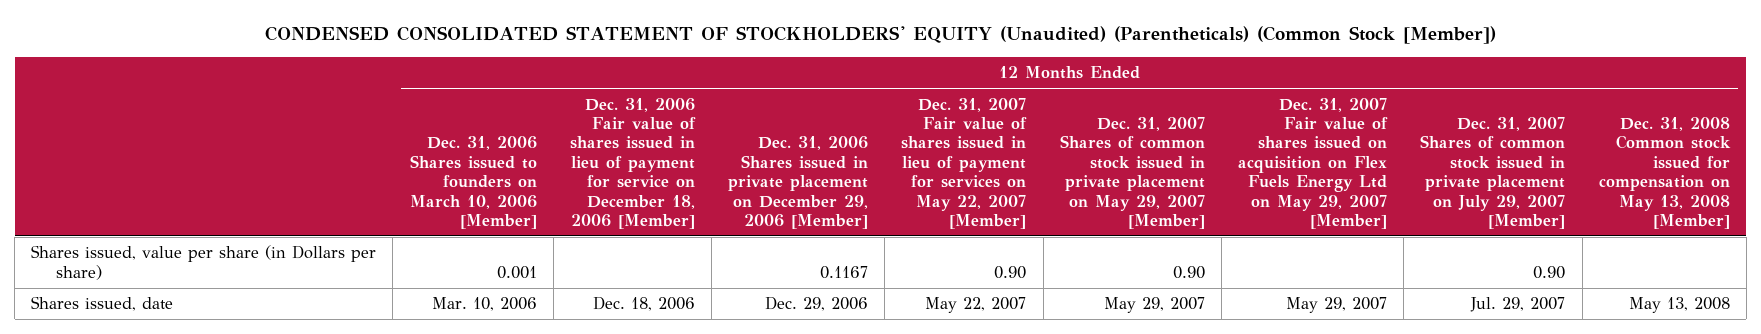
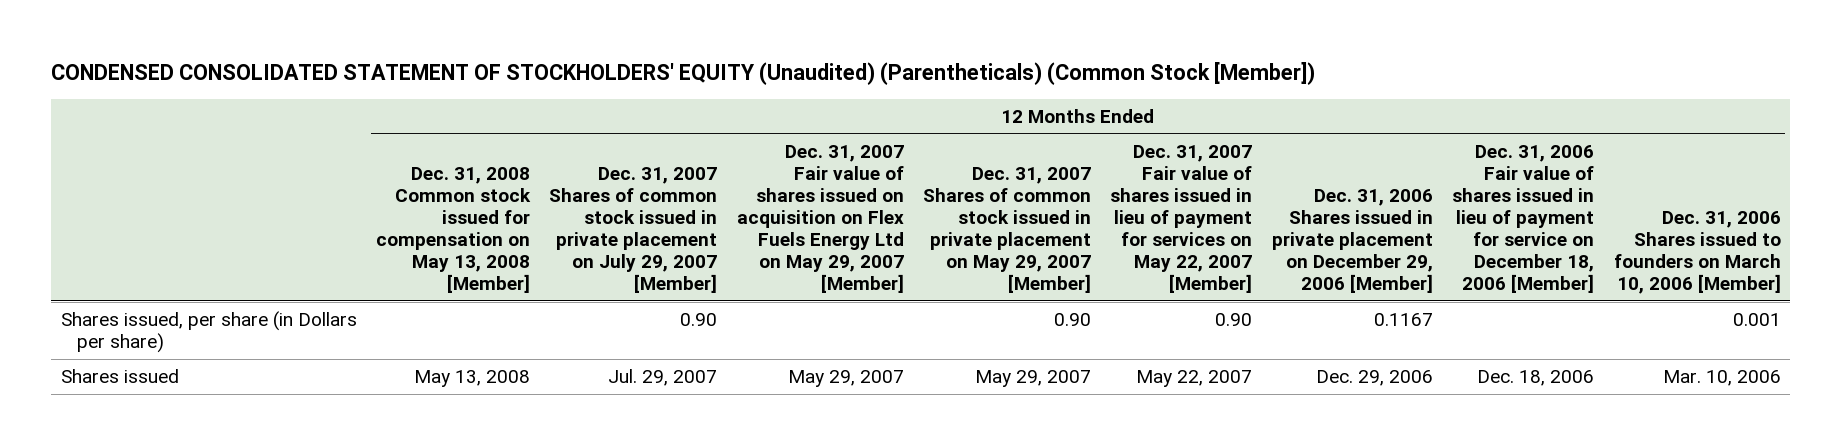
- | 12 Months Ended Dec. 31, 2006 Shares issued to founders on March 10, 2006 [Member] | 12 Months Ended Dec. 31, 2006 Fair value of shares issued in lieu of payment for service on December 18, 2006 [Member] | 12 Months Ended Dec. 31, 2006 Shares issued in private placement on December 29, 2006 [Member] | 12 Months Ended Dec. 31, 2007 Fair value of shares issued in lieu of payment for services on May 22, 2007 [Member] | 12 Months Ended Dec. 31, 2007 Shares of common stock issued in private placement on May 29, 2007 [Member] | 12 Months Ended Dec. 31, 2007 Fair value of shares issued on acquisition on Flex Fuels Energy Ltd on May 29, 2007 [Member] | 12 Months Ended Dec. 31, 2007 Shares of common stock issued in private placement on July 29, 2007 [Member] | 12 Months Ended Dec. 31, 2008 Common stock issued for compensation on May 13, 2008 [Member]
+ | 12 Months Ended Dec. 31, 2008 Common stock issued for compensation on May 13, 2008 [Member] | 12 Months Ended Dec. 31, 2007 Shares of common stock issued in private placement on July 29, 2007 [Member] | 12 Months Ended Dec. 31, 2007 Fair value of shares issued on acquisition on Flex Fuels Energy Ltd on May 29, 2007 [Member] | 12 Months Ended Dec. 31, 2007 Shares of common stock issued in private placement on May 29, 2007 [Member] | 12 Months Ended Dec. 31, 2007 Fair value of shares issued in lieu of payment for services on May 22, 2007 [Member] | 12 Months Ended Dec. 31, 2006 Shares issued in private placement on December 29, 2006 [Member] | 12 Months Ended Dec. 31, 2006 Fair value of shares issued in lieu of payment for service on December 18, 2006 [Member] | 12 Months Ended Dec. 31, 2006 Shares issued to founders on March 10, 2006 [Member]
- Shares issued, value per share (in Dollars per share) | 0.001 | | 0.1167 | 0.90 | 0.90 | | 0.90 |
- Shares issued, date | Mar. 10, 2006 | Dec. 18, 2006 | Dec. 29, 2006 | May 22, 2007 | May 29, 2007 | May 29, 2007 | Jul. 29, 2007 | May 13, 2008
+ Shares issued, per share (in Dollars per share) | | 0.90 | | 0.90 | 0.90 | 0.1167 | | 0.001
+ Shares issued | May 13, 2008 | Jul. 29, 2007 | May 29, 2007 | May 29, 2007 | May 22, 2007 | Dec. 29, 2006 | Dec. 18, 2006 | Mar. 10, 2006

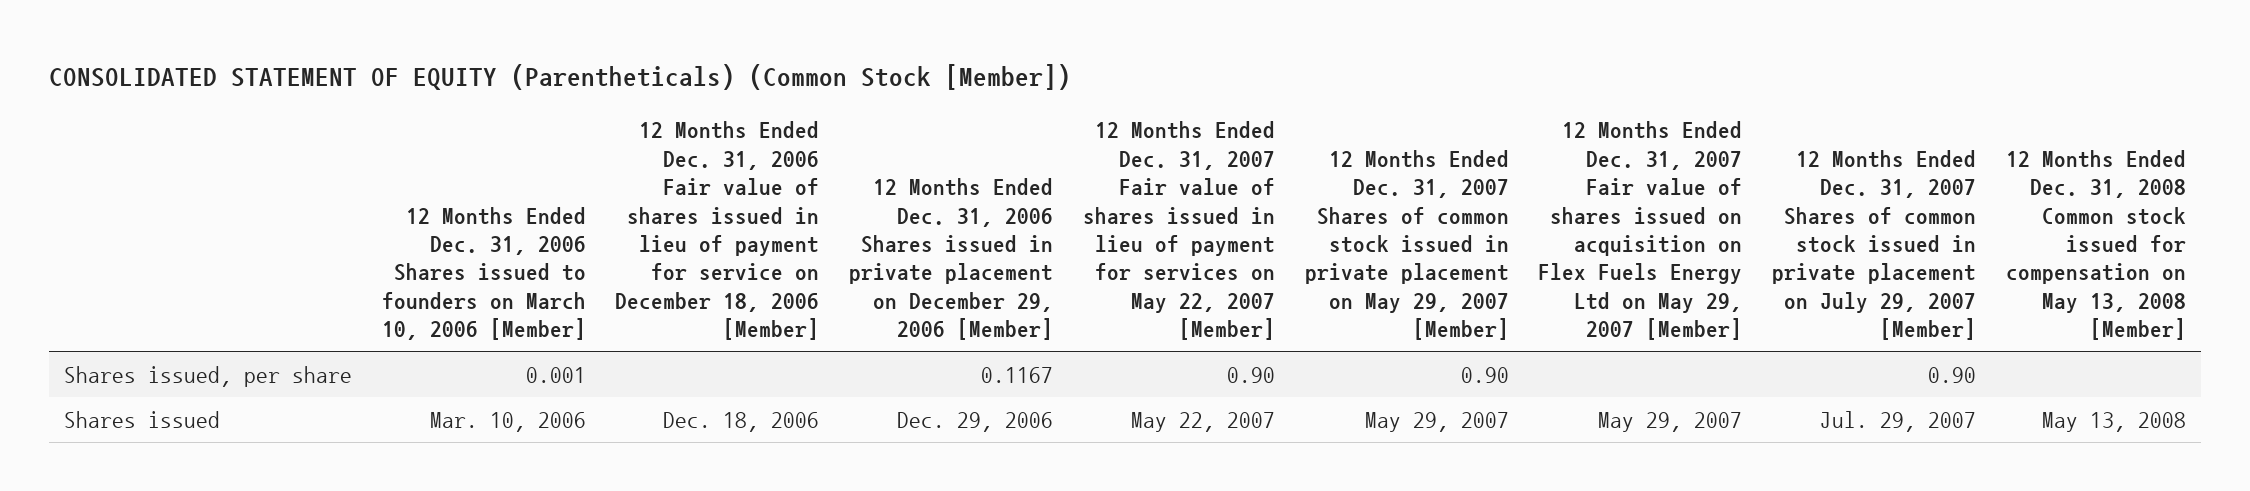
- CONDENSED CONSOLIDATED STATEMENT OF STOCKHOLDERS' EQUITY (Unaudited) (Parentheticals) (Common Stock [Member])
+ CONSOLIDATED STATEMENT OF EQUITY (Parentheticals) (Common Stock [Member])
- | 12 Months Ended Dec. 31, 2008 Common stock issued for compensation on May 13, 2008 [Member] | 12 Months Ended Dec. 31, 2007 Shares of common stock issued in private placement on July 29, 2007 [Member] | 12 Months Ended Dec. 31, 2007 Fair value of shares issued on acquisition on Flex Fuels Energy Ltd on May 29, 2007 [Member] | 12 Months Ended Dec. 31, 2007 Shares of common stock issued in private placement on May 29, 2007 [Member] | 12 Months Ended Dec. 31, 2007 Fair value of shares issued in lieu of payment for services on May 22, 2007 [Member] | 12 Months Ended Dec. 31, 2006 Shares issued in private placement on December 29, 2006 [Member] | 12 Months Ended Dec. 31, 2006 Fair value of shares issued in lieu of payment for service on December 18, 2006 [Member] | 12 Months Ended Dec. 31, 2006 Shares issued to founders on March 10, 2006 [Member]
+ | 12 Months Ended Dec. 31, 2006 Shares issued to founders on March 10, 2006 [Member] | 12 Months Ended Dec. 31, 2006 Fair value of shares issued in lieu of payment for service on December 18, 2006 [Member] | 12 Months Ended Dec. 31, 2006 Shares issued in private placement on December 29, 2006 [Member] | 12 Months Ended Dec. 31, 2007 Fair value of shares issued in lieu of payment for services on May 22, 2007 [Member] | 12 Months Ended Dec. 31, 2007 Shares of common stock issued in private placement on May 29, 2007 [Member] | 12 Months Ended Dec. 31, 2007 Fair value of shares issued on acquisition on Flex Fuels Energy Ltd on May 29, 2007 [Member] | 12 Months Ended Dec. 31, 2007 Shares of common stock issued in private placement on July 29, 2007 [Member] | 12 Months Ended Dec. 31, 2008 Common stock issued for compensation on May 13, 2008 [Member]
- Shares issued, per share (in Dollars per share) | | 0.90 | | 0.90 | 0.90 | 0.1167 | | 0.001
+ Shares issued, per share | 0.001 | | 0.1167 | 0.90 | 0.90 | | 0.90 |

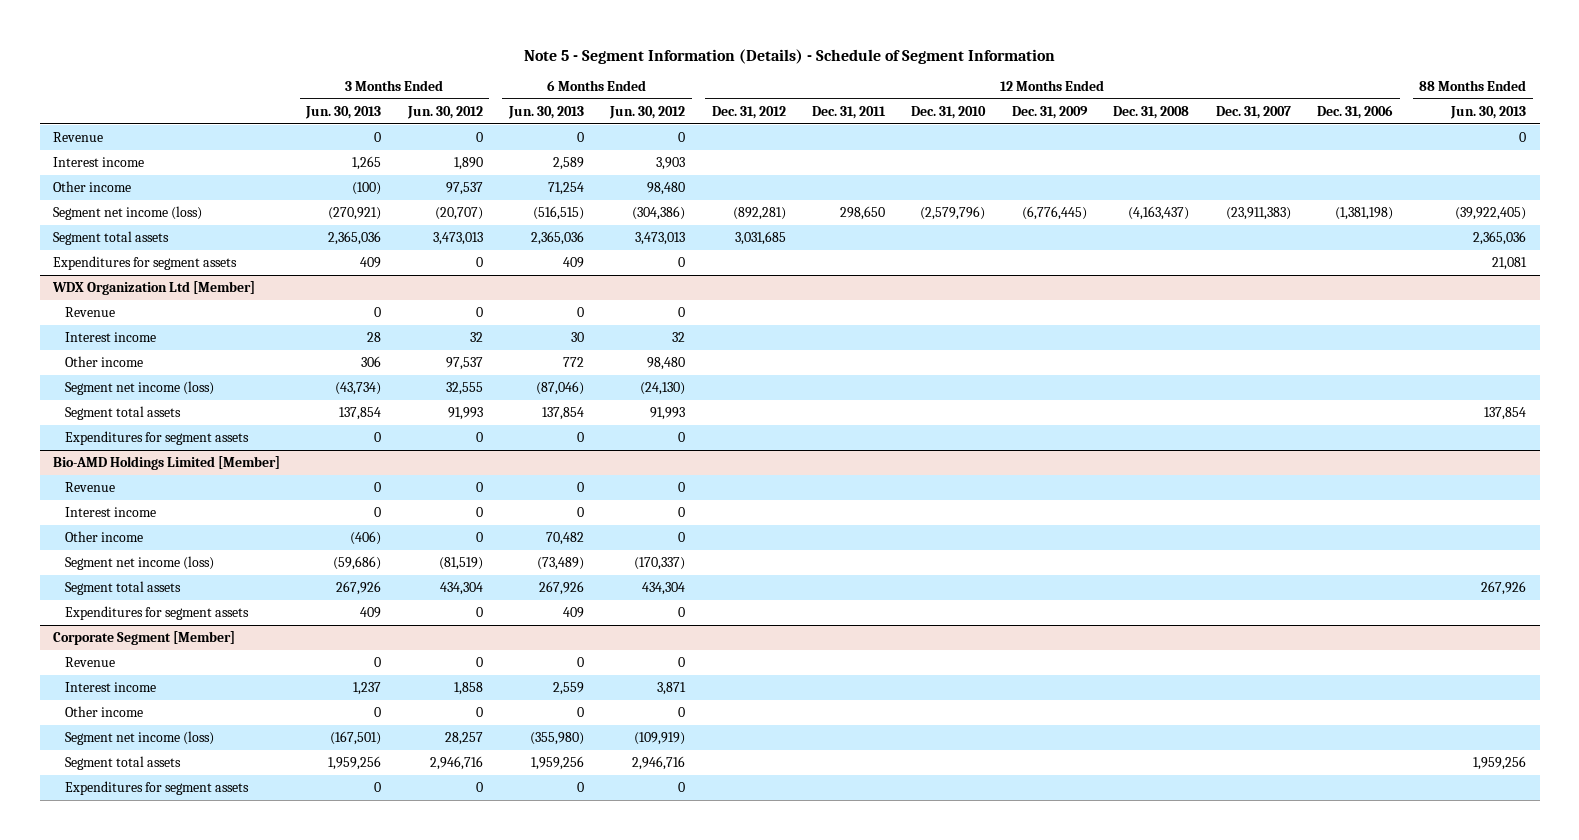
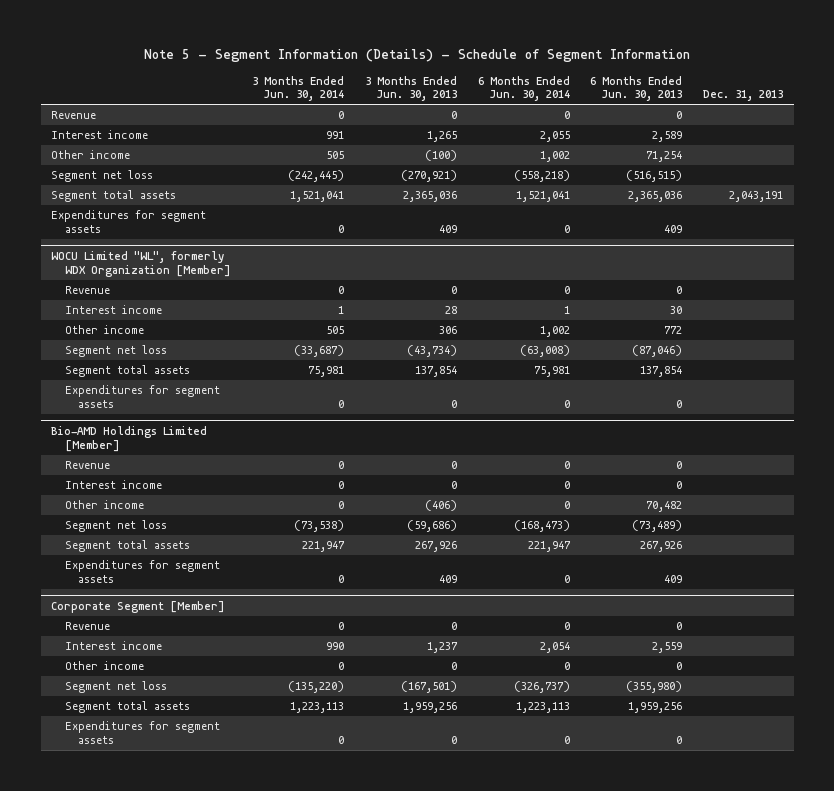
- | 3 Months Ended Jun. 30, 2013 | 3 Months Ended Jun. 30, 2012 | 6 Months Ended Jun. 30, 2013 | 6 Months Ended Jun. 30, 2012 | 12 Months Ended Dec. 31, 2012 | 12 Months Ended Dec. 31, 2011 | 12 Months Ended Dec. 31, 2010 | 12 Months Ended Dec. 31, 2009 | 12 Months Ended Dec. 31, 2008 | 12 Months Ended Dec. 31, 2007 | 12 Months Ended Dec. 31, 2006 | 88 Months Ended Jun. 30, 2013
+ | 3 Months Ended Jun. 30, 2014 | 3 Months Ended Jun. 30, 2013 | 6 Months Ended Jun. 30, 2014 | 6 Months Ended Jun. 30, 2013 | Dec. 31, 2013
- Segment net income (loss) | (270,921) | (20,707) | (516,515) | (304,386) | (892,281) | 298,650 | (2,579,796) | (6,776,445) | (4,163,437) | (23,911,383) | (1,381,198) | (39,922,405)
+ Segment net loss | (242,445) | (270,921) | (558,218) | (516,515) |
- WDX Organization Ltd [Member]
+ WOCU Limited "WL", formerly WDX Organization [Member]
- Segment net income (loss) | (43,734) | 32,555 | (87,046) | (24,130) | | | | | | | |
+ Segment net loss | (33,687) | (43,734) | (63,008) | (87,046) |
@ Bio-AMD Holdings Limited [Member]
- Segment net income (loss) | (59,686) | (81,519) | (73,489) | (170,337) | | | | | | | |
+ Segment net loss | (73,538) | (59,686) | (168,473) | (73,489) |
@ Corporate Segment [Member]
- Segment net income (loss) | (167,501) | 28,257 | (355,980) | (109,919) | | | | | | | |
+ Segment net loss | (135,220) | (167,501) | (326,737) | (355,980) |

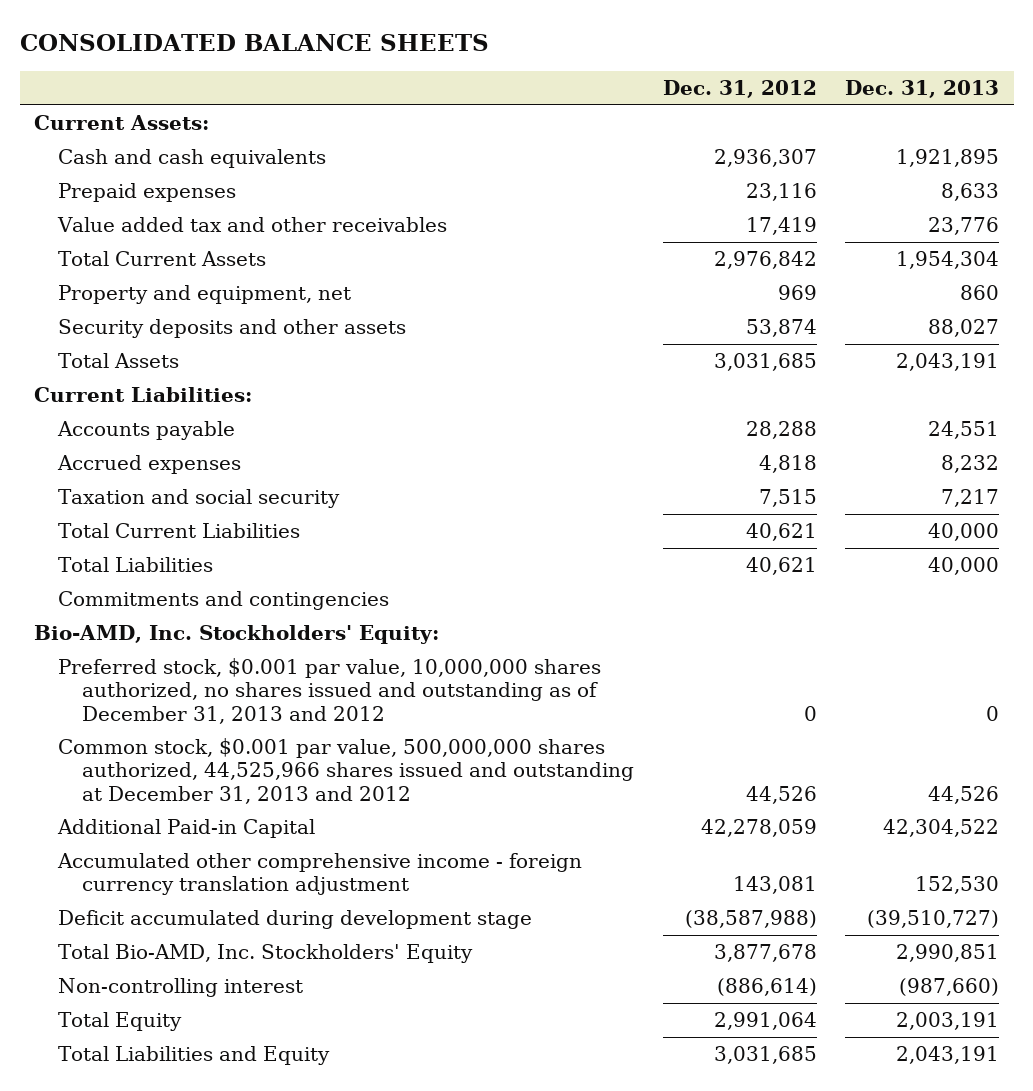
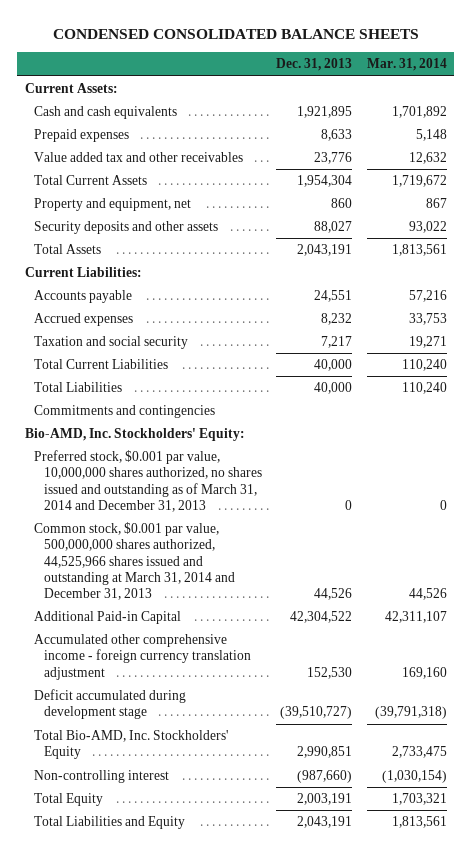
- CONSOLIDATED BALANCE SHEETS
+ CONDENSED CONSOLIDATED BALANCE SHEETS
- | Dec. 31, 2012 | Dec. 31, 2013
+ | Dec. 31, 2013 | Mar. 31, 2014
- Preferred stock, $0.001 par value, 10,000,000 shares authorized, no shares issued and outstanding as of December 31, 2013 and 2012 | 0 | 0
- Common stock, $0.001 par value, 500,000,000 shares authorized, 44,525,966 shares issued and outstanding at December 31, 2013 and 2012 | 44,526 | 44,526
+ Preferred stock, $0.001 par value, 10,000,000 shares authorized, no shares issued and outstanding as of March 31, 2014 and December 31, 2013 | 0 | 0
+ Common stock, $0.001 par value, 500,000,000 shares authorized, 44,525,966 shares issued and outstanding at March 31, 2014 and December 31, 2013 | 44,526 | 44,526

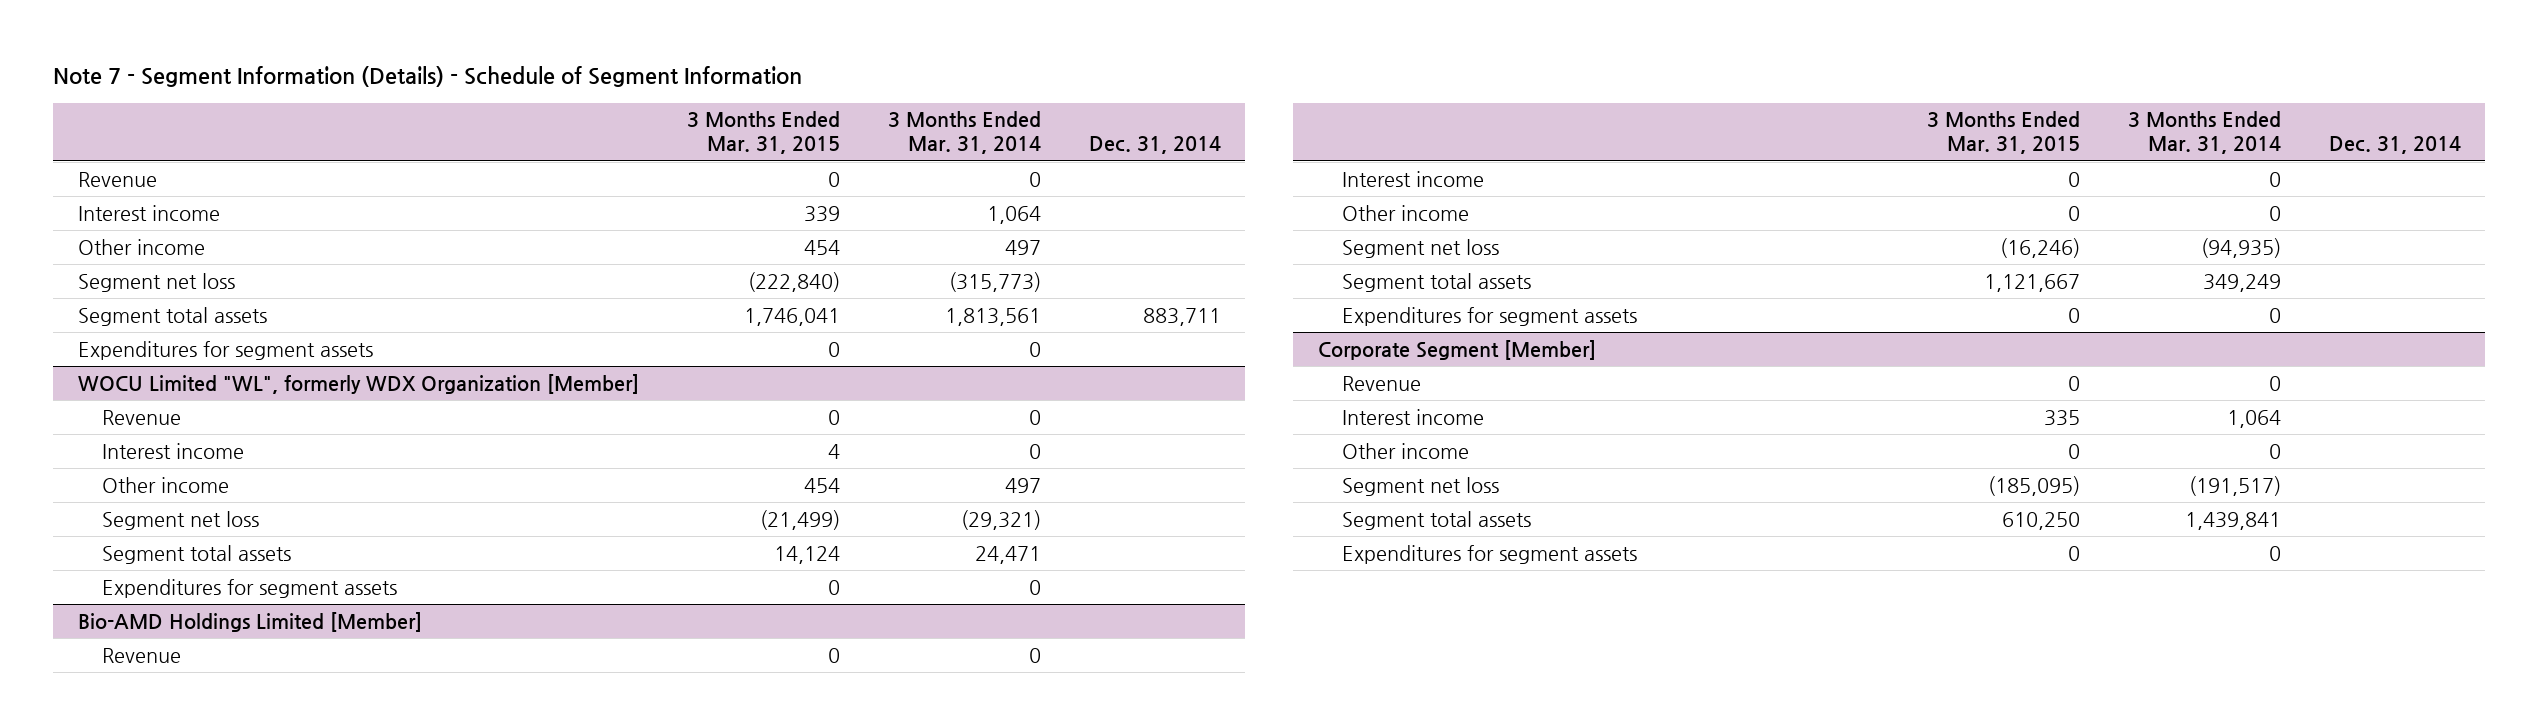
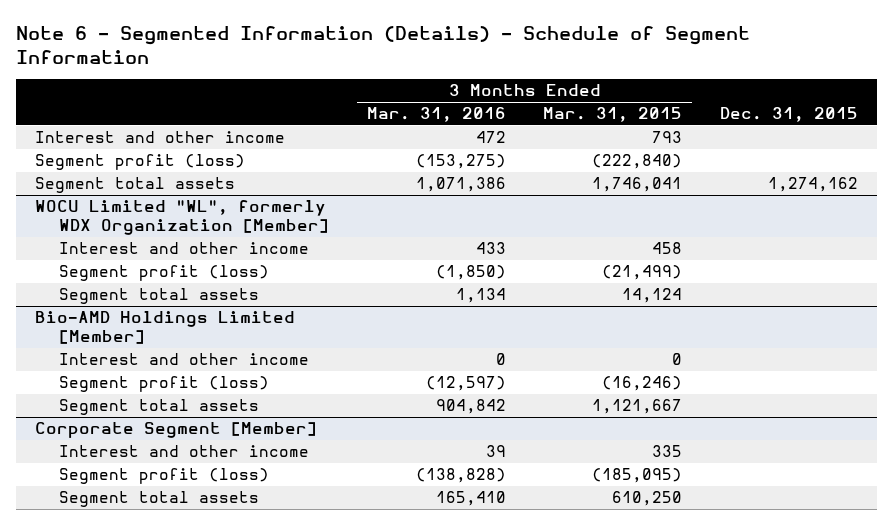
- Note 7 - Segment Information (Details) - Schedule of Segment Information
+ Note 6 - Segmented Information (Details) - Schedule of Segment Information
- | 3 Months Ended Mar. 31, 2015 | 3 Months Ended Mar. 31, 2014 | Dec. 31, 2014
+ | 3 Months Ended Mar. 31, 2016 | 3 Months Ended Mar. 31, 2015 | Dec. 31, 2015
- Revenue | 0 | 0 |
- Interest income | 339 | 1,064 |
- Other income | 454 | 497 |
- Segment net loss | (222,840) | (315,773) |
+ Interest and other income | 472 | 793 |
+ Segment profit (loss) | (153,275) | (222,840) |
- Expenditures for segment assets | 0 | 0 |
@ WOCU Limited "WL", formerly WDX Organization [Member]
- Revenue | 0 | 0 |
- Interest income | 4 | 0 |
- Other income | 454 | 497 |
- Segment net loss | (21,499) | (29,321) |
+ Interest and other income | 433 | 458 |
+ Segment profit (loss) | (1,850) | (21,499) |
- Expenditures for segment assets | 0 | 0 |
@ Bio-AMD Holdings Limited [Member]
- Revenue | 0 | 0 |
- Interest income | 0 | 0 |
- Other income | 0 | 0 |
- Segment net loss | (16,246) | (94,935) |
+ Interest and other income | 0 | 0 |
+ Segment profit (loss) | (12,597) | (16,246) |
- Expenditures for segment assets | 0 | 0 |
@ Corporate Segment [Member]
- Revenue | 0 | 0 |
- Interest income | 335 | 1,064 |
- Other income | 0 | 0 |
- Segment net loss | (185,095) | (191,517) |
+ Interest and other income | 39 | 335 |
+ Segment profit (loss) | (138,828) | (185,095) |
- Expenditures for segment assets | 0 | 0 |

